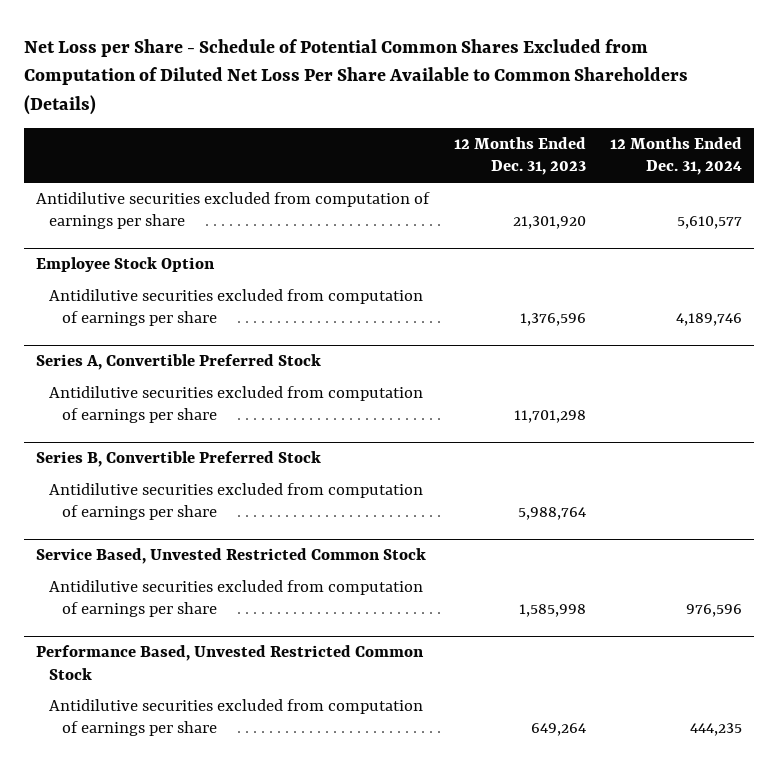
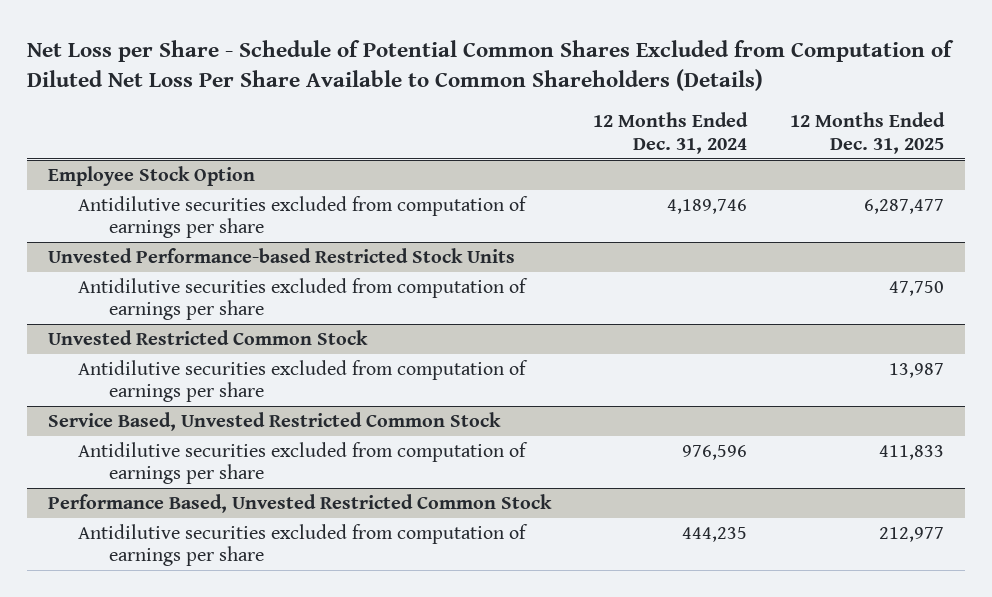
- | 12 Months Ended Dec. 31, 2023 | 12 Months Ended Dec. 31, 2024
+ | 12 Months Ended Dec. 31, 2024 | 12 Months Ended Dec. 31, 2025
- Antidilutive securities excluded from computation of earnings per share | 21,301,920 | 5,610,577
- Series A, Convertible Preferred Stock
+ Unvested Performance-based Restricted Stock Units
- Series B, Convertible Preferred Stock
+ Unvested Restricted Common Stock

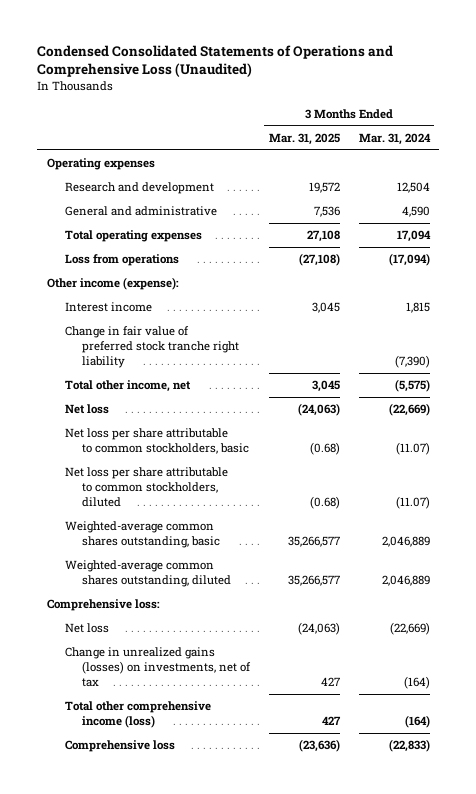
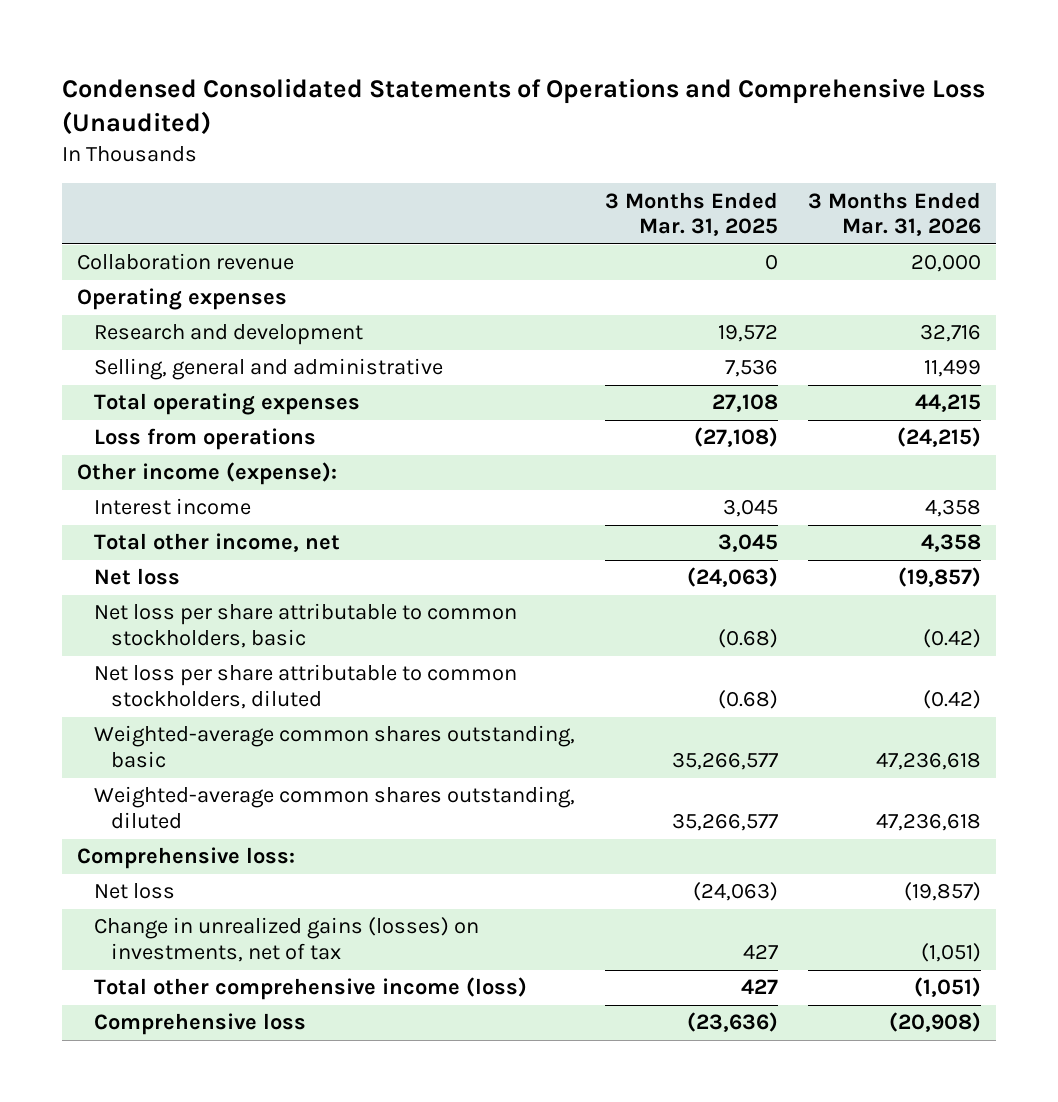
- | 3 Months Ended Mar. 31, 2025 | 3 Months Ended Mar. 31, 2024
+ | 3 Months Ended Mar. 31, 2025 | 3 Months Ended Mar. 31, 2026
+ Collaboration revenue | 0 | 20,000
- General and administrative | 7,536 | 4,590
+ Selling, general and administrative | 7,536 | 11,499
- Change in fair value of preferred stock tranche right liability | | (7,390)

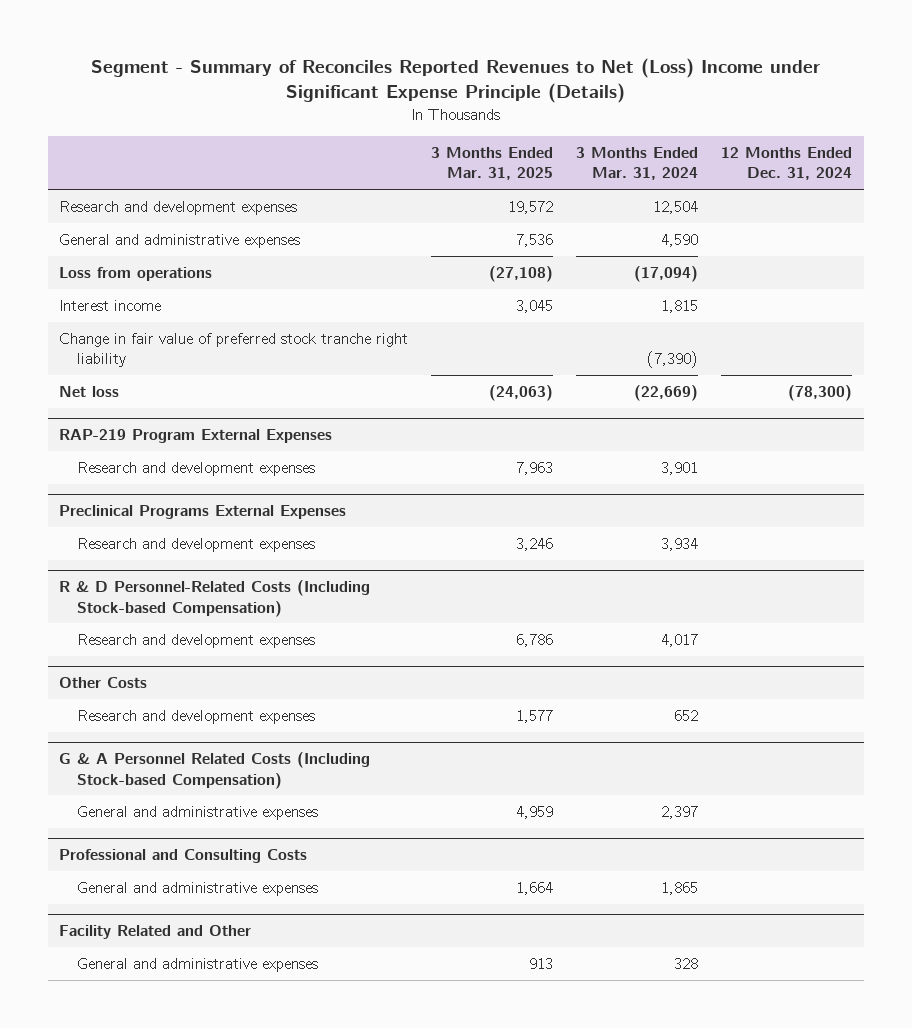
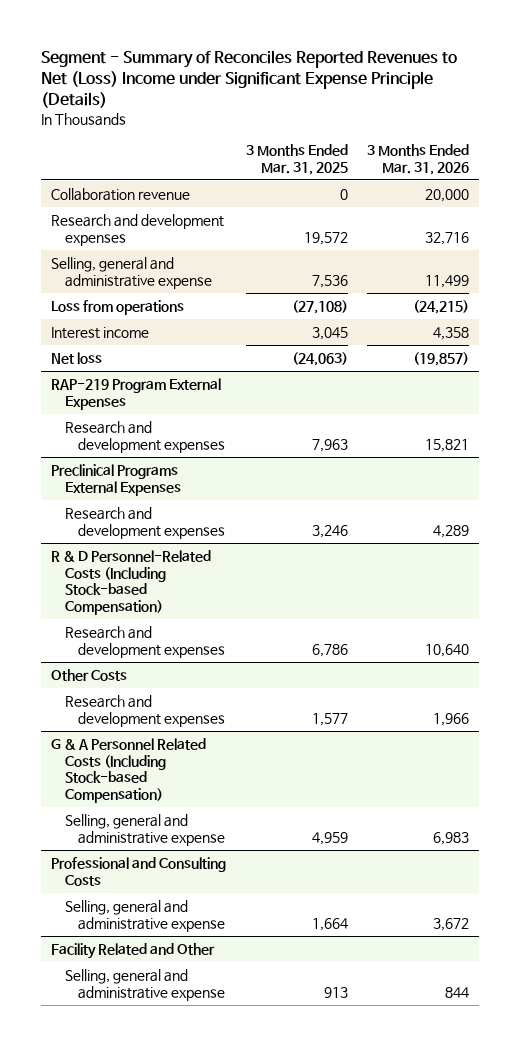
- | 3 Months Ended Mar. 31, 2025 | 3 Months Ended Mar. 31, 2024 | 12 Months Ended Dec. 31, 2024
+ | 3 Months Ended Mar. 31, 2025 | 3 Months Ended Mar. 31, 2026
+ Collaboration revenue | 0 | 20,000
- General and administrative expenses | 7,536 | 4,590 |
+ Selling, general and administrative expense | 7,536 | 11,499
- Change in fair value of preferred stock tranche right liability | | (7,390) |
@ G & A Personnel Related Costs (Including Stock-based Compensation)
- General and administrative expenses | 4,959 | 2,397 |
+ Selling, general and administrative expense | 4,959 | 6,983
@ Professional and Consulting Costs
- General and administrative expenses | 1,664 | 1,865 |
+ Selling, general and administrative expense | 1,664 | 3,672
@ Facility Related and Other
- General and administrative expenses | 913 | 328 |
+ Selling, general and administrative expense | 913 | 844

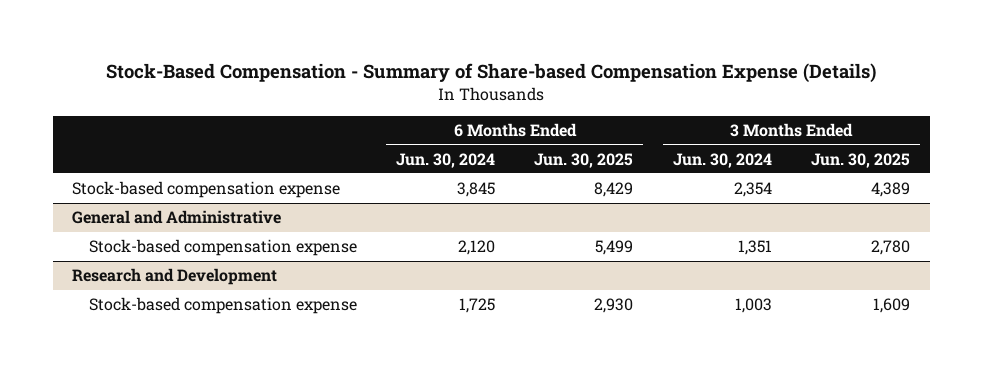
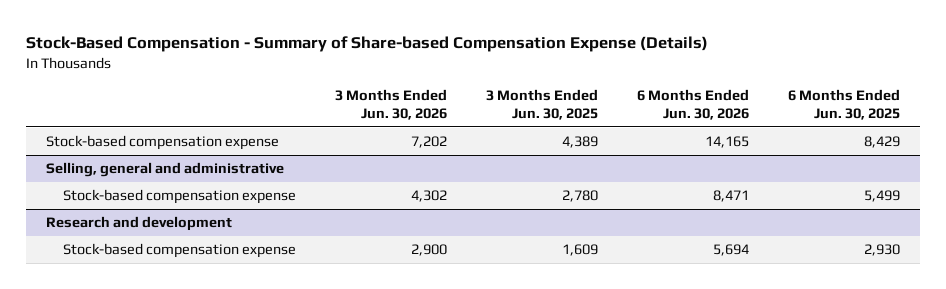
- | 6 Months Ended Jun. 30, 2024 | 6 Months Ended Jun. 30, 2025 | 3 Months Ended Jun. 30, 2024 | 3 Months Ended Jun. 30, 2025
+ | 3 Months Ended Jun. 30, 2026 | 3 Months Ended Jun. 30, 2025 | 6 Months Ended Jun. 30, 2026 | 6 Months Ended Jun. 30, 2025
- General and Administrative
+ Selling, general and administrative
- Research and Development
+ Research and development

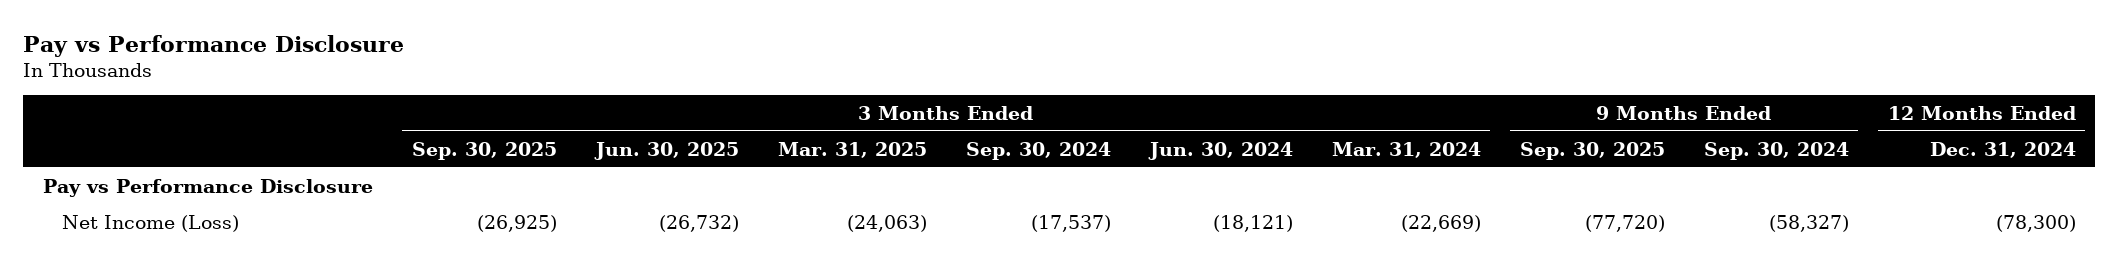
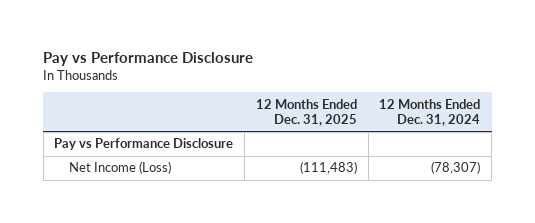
- | 3 Months Ended Sep. 30, 2025 | 3 Months Ended Jun. 30, 2025 | 3 Months Ended Mar. 31, 2025 | 3 Months Ended Sep. 30, 2024 | 3 Months Ended Jun. 30, 2024 | 3 Months Ended Mar. 31, 2024 | 9 Months Ended Sep. 30, 2025 | 9 Months Ended Sep. 30, 2024 | 12 Months Ended Dec. 31, 2024
+ | 12 Months Ended Dec. 31, 2025 | 12 Months Ended Dec. 31, 2024
- Net Income (Loss) | (26,925) | (26,732) | (24,063) | (17,537) | (18,121) | (22,669) | (77,720) | (58,327) | (78,300)
+ Net Income (Loss) | (111,483) | (78,307)

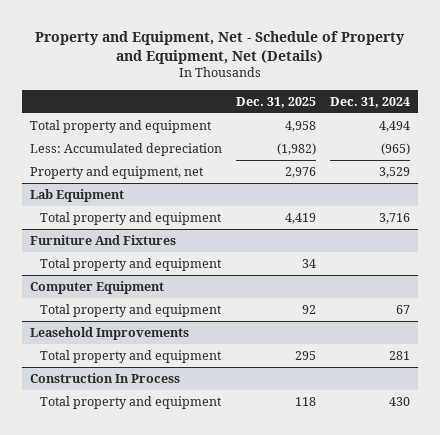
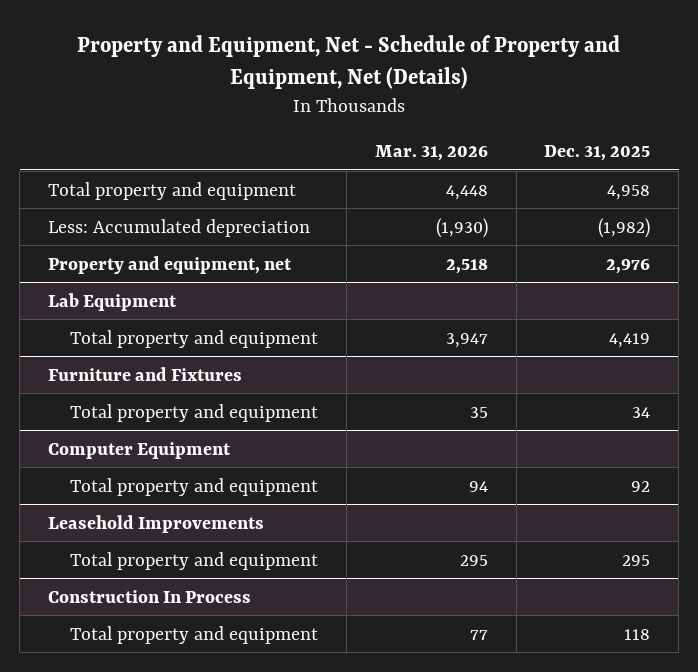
- | Dec. 31, 2025 | Dec. 31, 2024
+ | Mar. 31, 2026 | Dec. 31, 2025
- Furniture And Fixtures
+ Furniture and Fixtures

